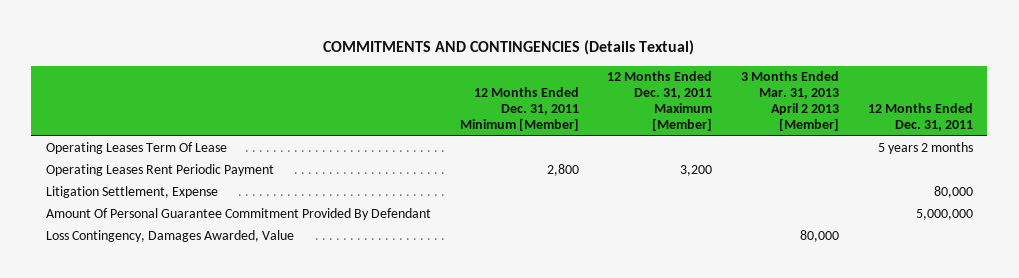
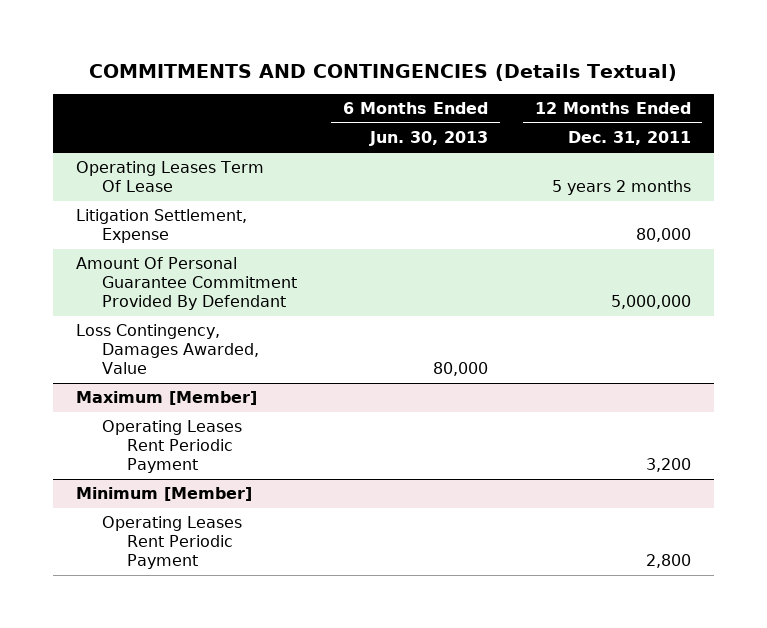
- | 12 Months Ended Dec. 31, 2011 Minimum [Member] | 12 Months Ended Dec. 31, 2011 Maximum [Member] | 3 Months Ended Mar. 31, 2013 April 2 2013 [Member] | 12 Months Ended Dec. 31, 2011
+ | 6 Months Ended Jun. 30, 2013 | 12 Months Ended Dec. 31, 2011
- Operating Leases Rent Periodic Payment | 2,800 | 3,200 | |
+ Maximum [Member]
+ Operating Leases Rent Periodic Payment | | 3,200
+ Minimum [Member]
+ Operating Leases Rent Periodic Payment | | 2,800

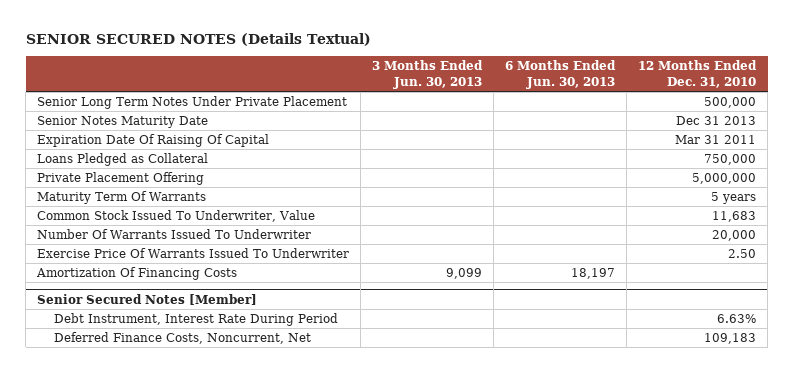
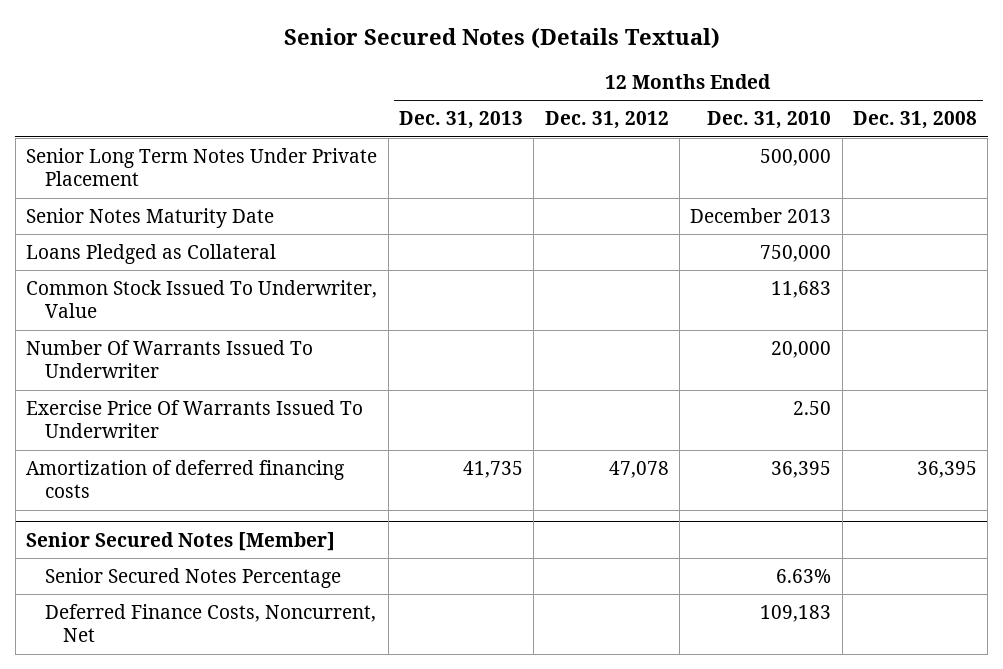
- SENIOR SECURED NOTES (Details Textual)
+ Senior Secured Notes (Details Textual)
- | 3 Months Ended Jun. 30, 2013 | 6 Months Ended Jun. 30, 2013 | 12 Months Ended Dec. 31, 2010
+ | 12 Months Ended Dec. 31, 2013 | 12 Months Ended Dec. 31, 2012 | 12 Months Ended Dec. 31, 2010 | 12 Months Ended Dec. 31, 2008
- Senior Notes Maturity Date | | | Dec 31 2013
- Expiration Date Of Raising Of Capital | | | Mar 31 2011
+ Senior Notes Maturity Date | | | December 2013 |
- Private Placement Offering | | | 5,000,000
- Maturity Term Of Warrants | | | 5 years
- Amortization Of Financing Costs | 9,099 | 18,197 |
+ Amortization of deferred financing costs | 41,735 | 47,078 | 36,395 | 36,395
@ Senior Secured Notes [Member]
- Debt Instrument, Interest Rate During Period | | | 6.63%
+ Senior Secured Notes Percentage | | | 6.63% |

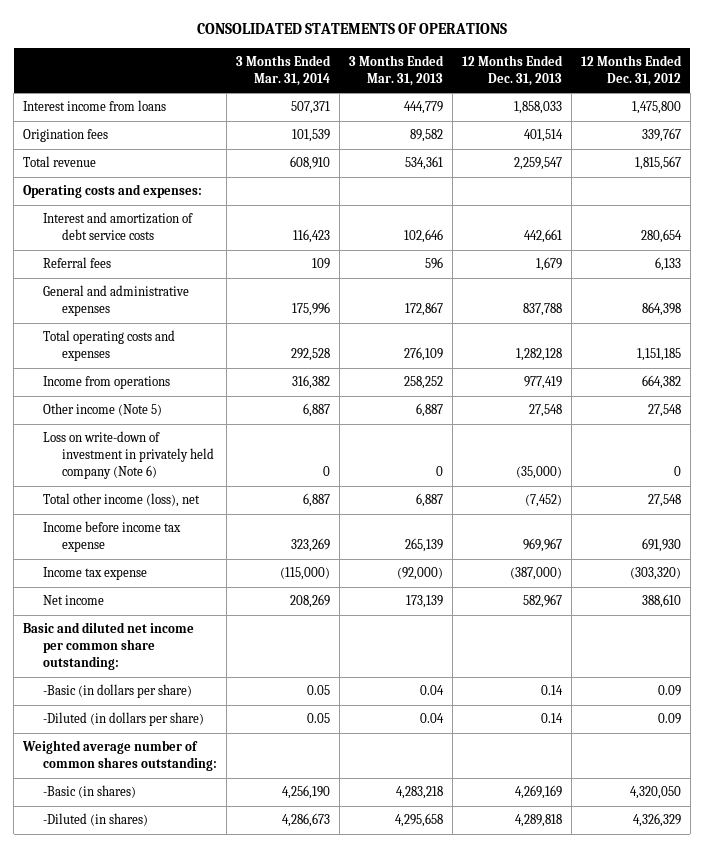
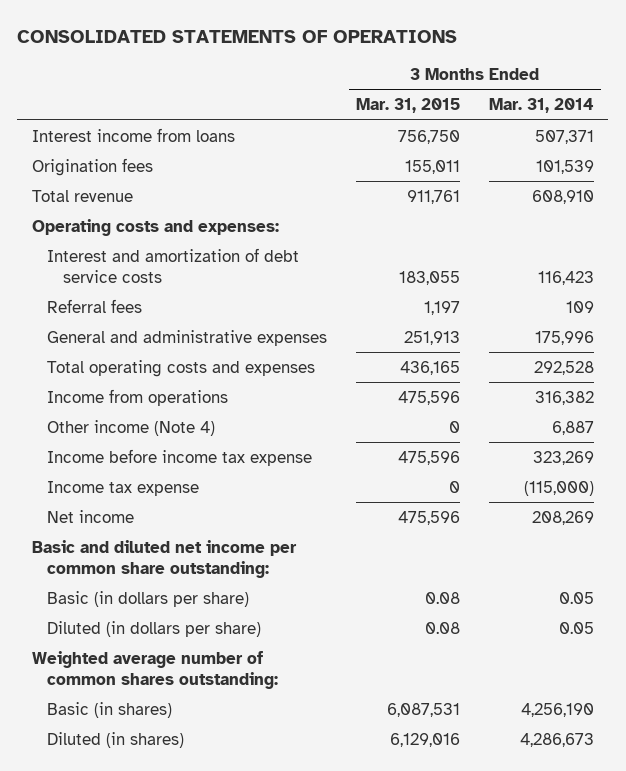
- | 3 Months Ended Mar. 31, 2014 | 3 Months Ended Mar. 31, 2013 | 12 Months Ended Dec. 31, 2013 | 12 Months Ended Dec. 31, 2012
+ | 3 Months Ended Mar. 31, 2015 | 3 Months Ended Mar. 31, 2014
- Other income (Note 5) | 6,887 | 6,887 | 27,548 | 27,548
- Loss on write-down of investment in privately held company (Note 6) | 0 | 0 | (35,000) | 0
- Total other income (loss), net | 6,887 | 6,887 | (7,452) | 27,548
+ Other income (Note 4) | 0 | 6,887
- -Basic (in dollars per share) | 0.05 | 0.04 | 0.14 | 0.09
- -Diluted (in dollars per share) | 0.05 | 0.04 | 0.14 | 0.09
+ Basic (in dollars per share) | 0.08 | 0.05
+ Diluted (in dollars per share) | 0.08 | 0.05
- -Basic (in shares) | 4,256,190 | 4,283,218 | 4,269,169 | 4,320,050
- -Diluted (in shares) | 4,286,673 | 4,295,658 | 4,289,818 | 4,326,329
+ Basic (in shares) | 6,087,531 | 4,256,190
+ Diluted (in shares) | 6,129,016 | 4,286,673

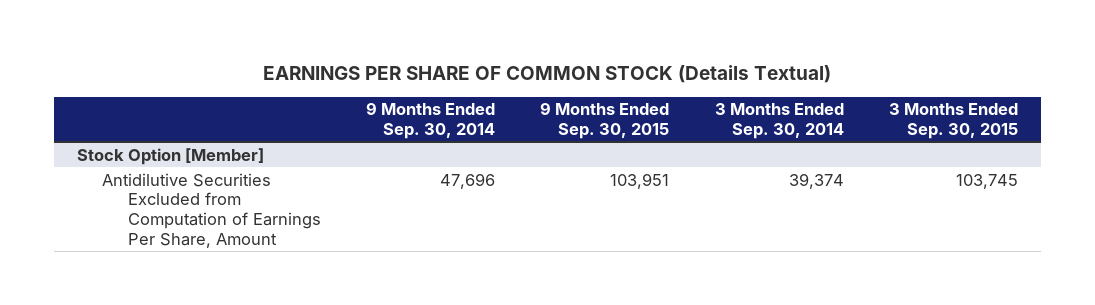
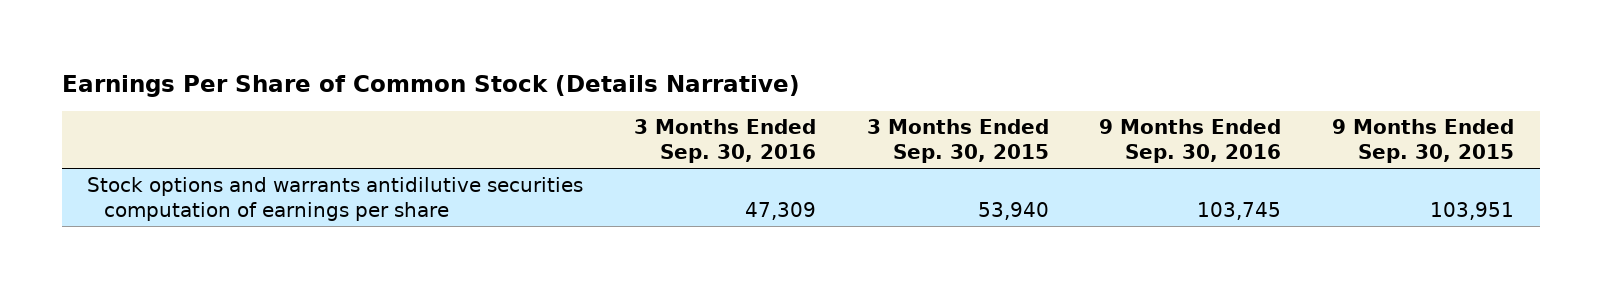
- EARNINGS PER SHARE OF COMMON STOCK (Details Textual)
+ Earnings Per Share of Common Stock (Details Narrative)
- | 9 Months Ended Sep. 30, 2014 | 9 Months Ended Sep. 30, 2015 | 3 Months Ended Sep. 30, 2014 | 3 Months Ended Sep. 30, 2015
+ | 3 Months Ended Sep. 30, 2016 | 3 Months Ended Sep. 30, 2015 | 9 Months Ended Sep. 30, 2016 | 9 Months Ended Sep. 30, 2015
- Stock Option [Member]
- Antidilutive Securities Excluded from Computation of Earnings Per Share, Amount | 47,696 | 103,951 | 39,374 | 103,745
+ Stock options and warrants antidilutive securities computation of earnings per share | 47,309 | 53,940 | 103,745 | 103,951

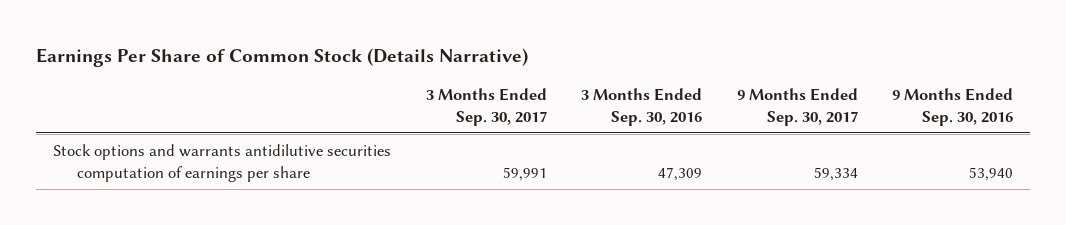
- | 3 Months Ended Sep. 30, 2016 | 3 Months Ended Sep. 30, 2015 | 9 Months Ended Sep. 30, 2016 | 9 Months Ended Sep. 30, 2015
+ | 3 Months Ended Sep. 30, 2017 | 3 Months Ended Sep. 30, 2016 | 9 Months Ended Sep. 30, 2017 | 9 Months Ended Sep. 30, 2016
- Stock options and warrants antidilutive securities computation of earnings per share | 47,309 | 53,940 | 103,745 | 103,951
+ Stock options and warrants antidilutive securities computation of earnings per share | 59,991 | 47,309 | 59,334 | 53,940

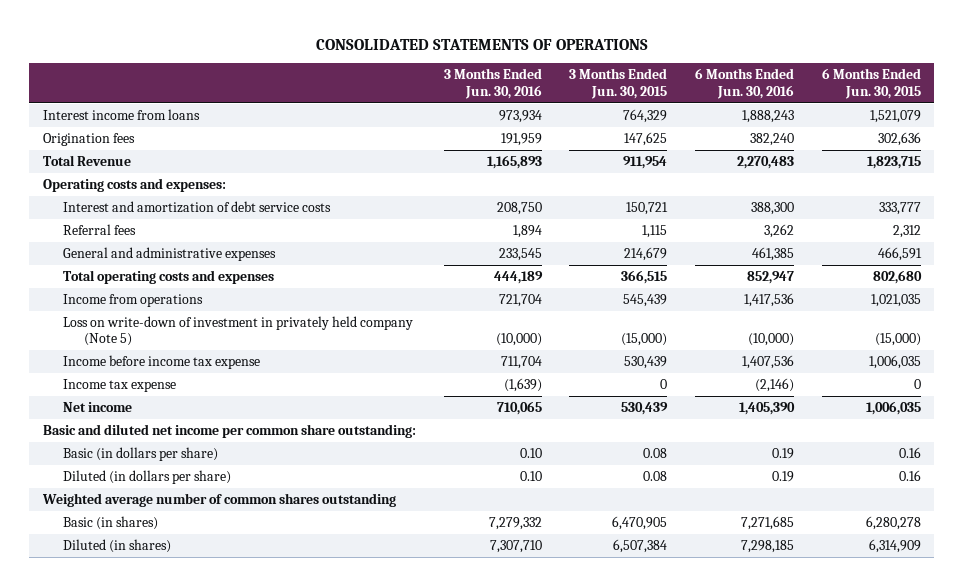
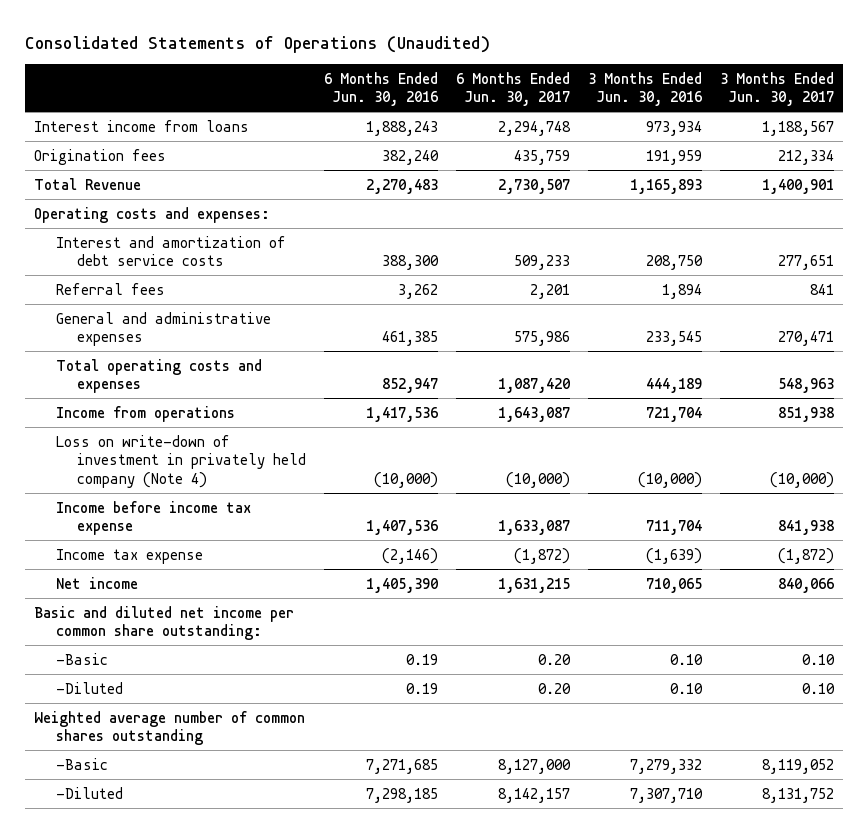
- CONSOLIDATED STATEMENTS OF OPERATIONS
+ Consolidated Statements of Operations (Unaudited)
- | 3 Months Ended Jun. 30, 2016 | 3 Months Ended Jun. 30, 2015 | 6 Months Ended Jun. 30, 2016 | 6 Months Ended Jun. 30, 2015
+ | 6 Months Ended Jun. 30, 2016 | 6 Months Ended Jun. 30, 2017 | 3 Months Ended Jun. 30, 2016 | 3 Months Ended Jun. 30, 2017
- Loss on write-down of investment in privately held company (Note 5) | (10,000) | (15,000) | (10,000) | (15,000)
+ Loss on write-down of investment in privately held company (Note 4) | (10,000) | (10,000) | (10,000) | (10,000)
- Basic (in dollars per share) | 0.10 | 0.08 | 0.19 | 0.16
- Diluted (in dollars per share) | 0.10 | 0.08 | 0.19 | 0.16
+ -Basic | 0.19 | 0.20 | 0.10 | 0.10
+ -Diluted | 0.19 | 0.20 | 0.10 | 0.10
- Basic (in shares) | 7,279,332 | 6,470,905 | 7,271,685 | 6,280,278
- Diluted (in shares) | 7,307,710 | 6,507,384 | 7,298,185 | 6,314,909
+ -Basic | 7,271,685 | 8,127,000 | 7,279,332 | 8,119,052
+ -Diluted | 7,298,185 | 8,142,157 | 7,307,710 | 8,131,752

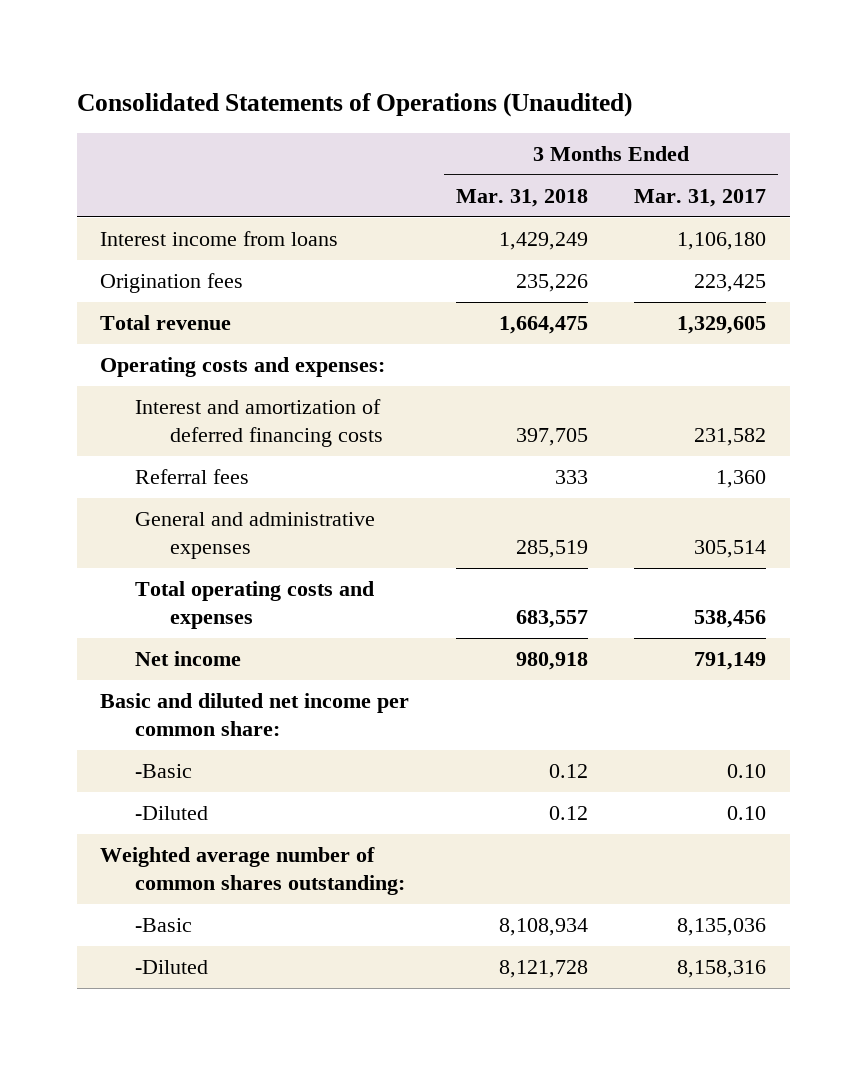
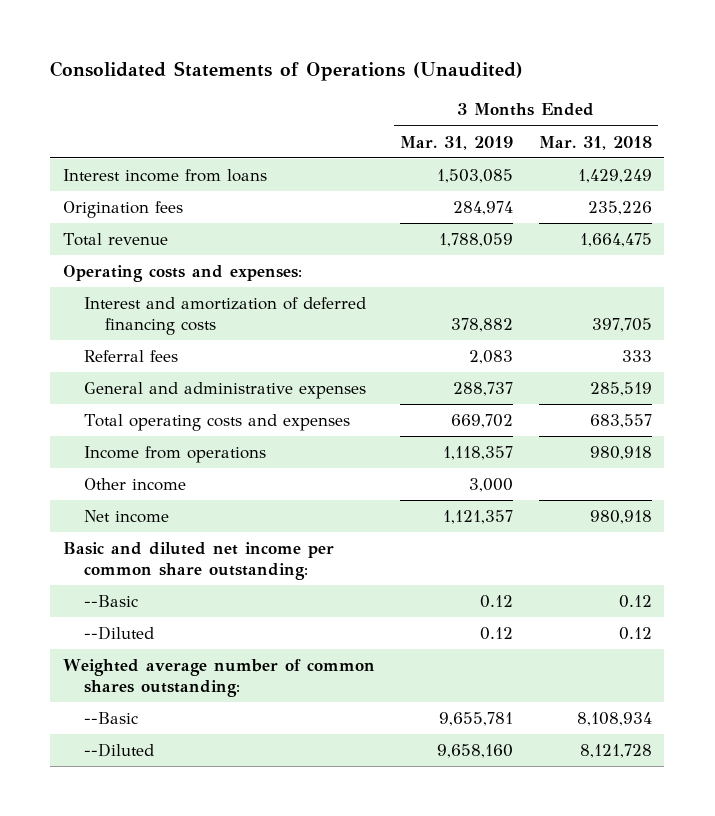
- | 3 Months Ended Mar. 31, 2018 | 3 Months Ended Mar. 31, 2017
+ | 3 Months Ended Mar. 31, 2019 | 3 Months Ended Mar. 31, 2018
+ Income from operations | 1,118,357 | 980,918
+ Other income | 3,000 |
- Basic and diluted net income per common share:
- -Basic | 0.12 | 0.10
- -Diluted | 0.12 | 0.10
+ Basic and diluted net income per common share outstanding:
+ --Basic | 0.12 | 0.12
+ --Diluted | 0.12 | 0.12
- -Basic | 8,108,934 | 8,135,036
- -Diluted | 8,121,728 | 8,158,316
+ --Basic | 9,655,781 | 8,108,934
+ --Diluted | 9,658,160 | 8,121,728

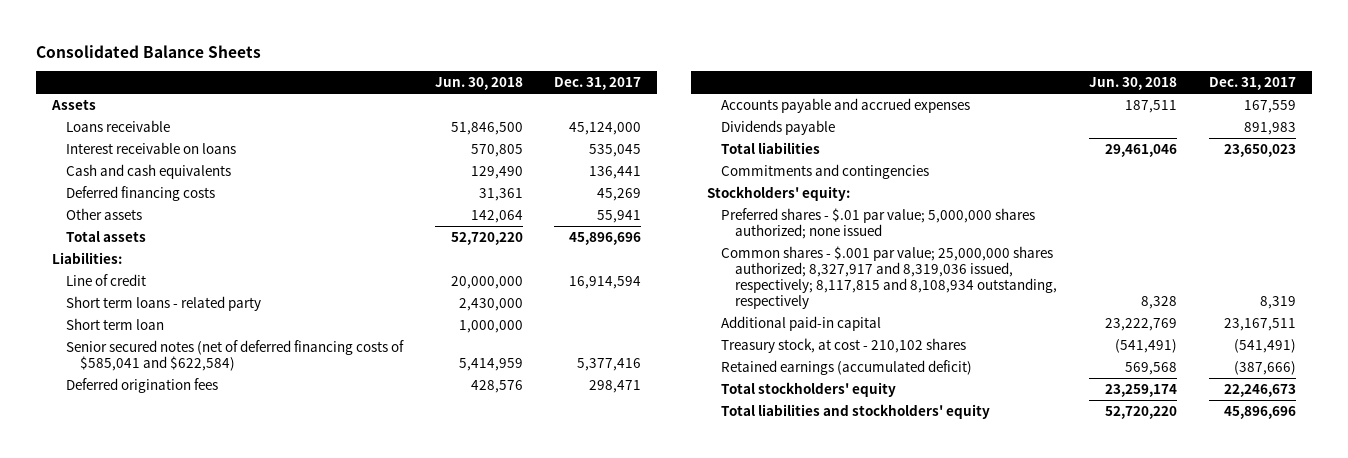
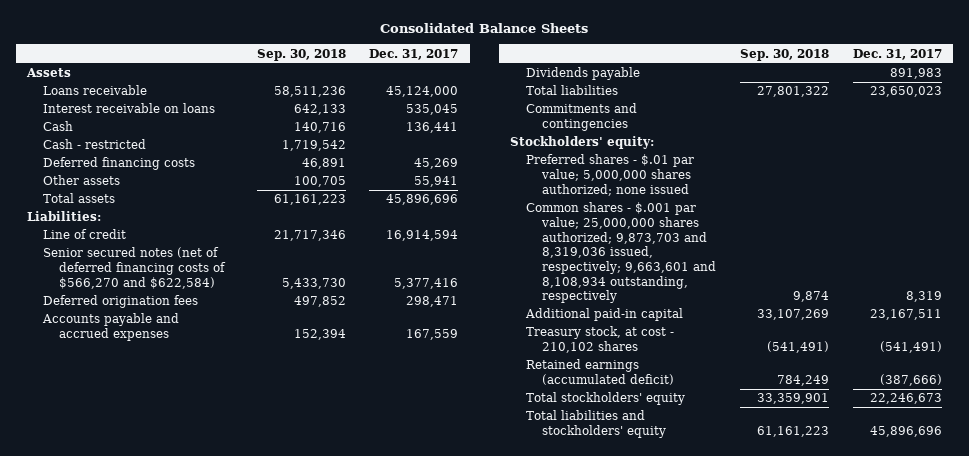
- | Jun. 30, 2018 | Dec. 31, 2017
+ | Sep. 30, 2018 | Dec. 31, 2017
- Cash and cash equivalents | 129,490 | 136,441
+ Cash | 140,716 | 136,441
+ Cash - restricted | 1,719,542 |
- Short term loans - related party | 2,430,000 |
- Short term loan | 1,000,000 |
- Senior secured notes (net of deferred financing costs of $585,041 and $622,584) | 5,414,959 | 5,377,416
+ Senior secured notes (net of deferred financing costs of $566,270 and $622,584) | 5,433,730 | 5,377,416
- Common shares - $.001 par value; 25,000,000 shares authorized; 8,327,917 and 8,319,036 issued, respectively; 8,117,815 and 8,108,934 outstanding, respectively | 8,328 | 8,319
+ Common shares - $.001 par value; 25,000,000 shares authorized; 9,873,703 and 8,319,036 issued, respectively; 9,663,601 and 8,108,934 outstanding, respectively | 9,874 | 8,319

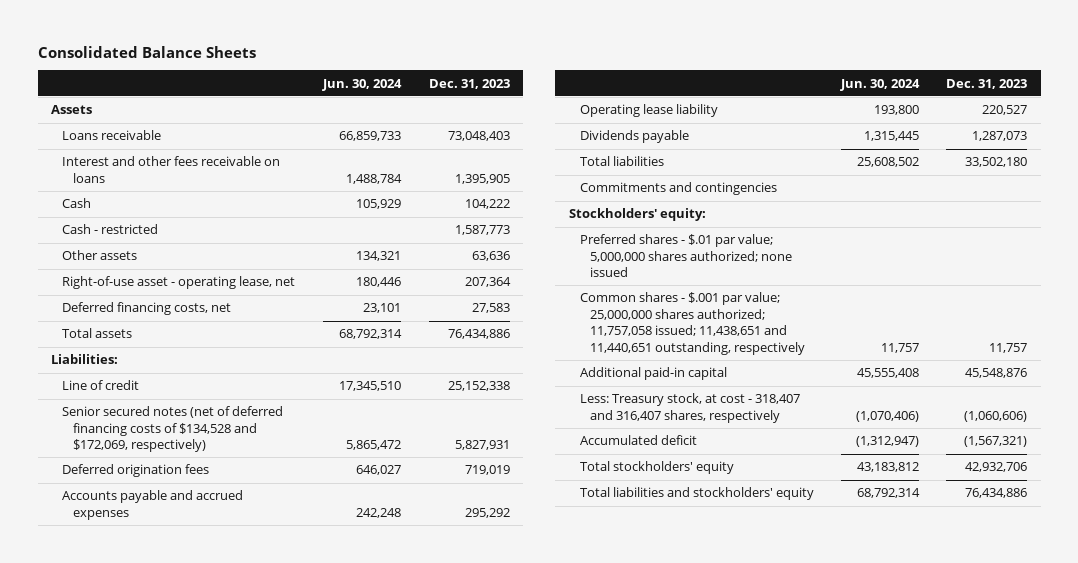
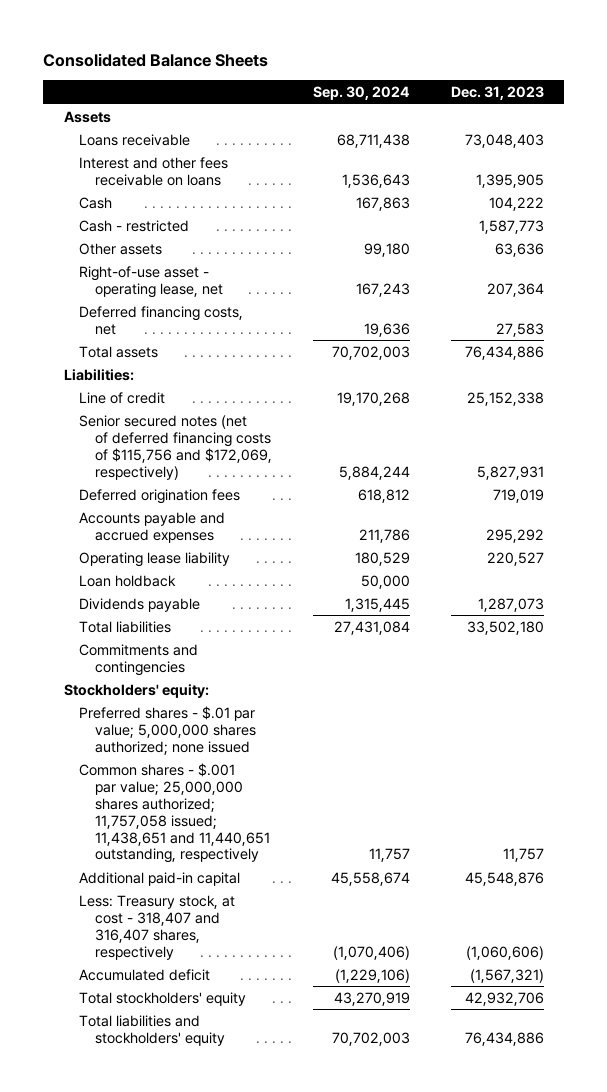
- | Jun. 30, 2024 | Dec. 31, 2023
+ | Sep. 30, 2024 | Dec. 31, 2023
- Senior secured notes (net of deferred financing costs of $134,528 and $172,069, respectively) | 5,865,472 | 5,827,931
+ Senior secured notes (net of deferred financing costs of $115,756 and $172,069, respectively) | 5,884,244 | 5,827,931
+ Loan holdback | 50,000 |

